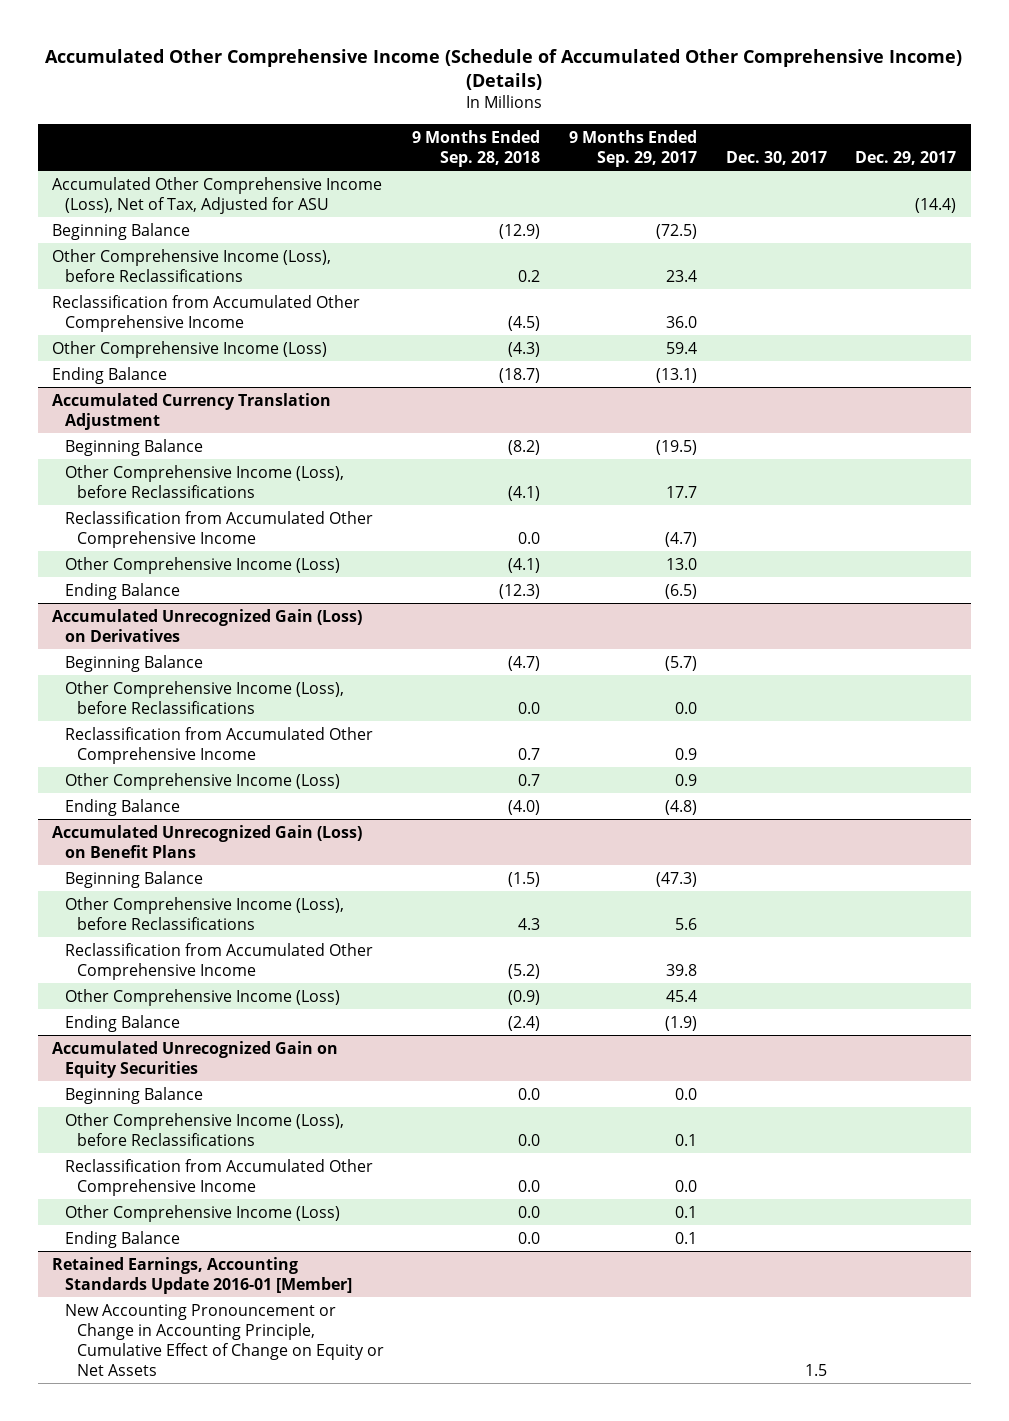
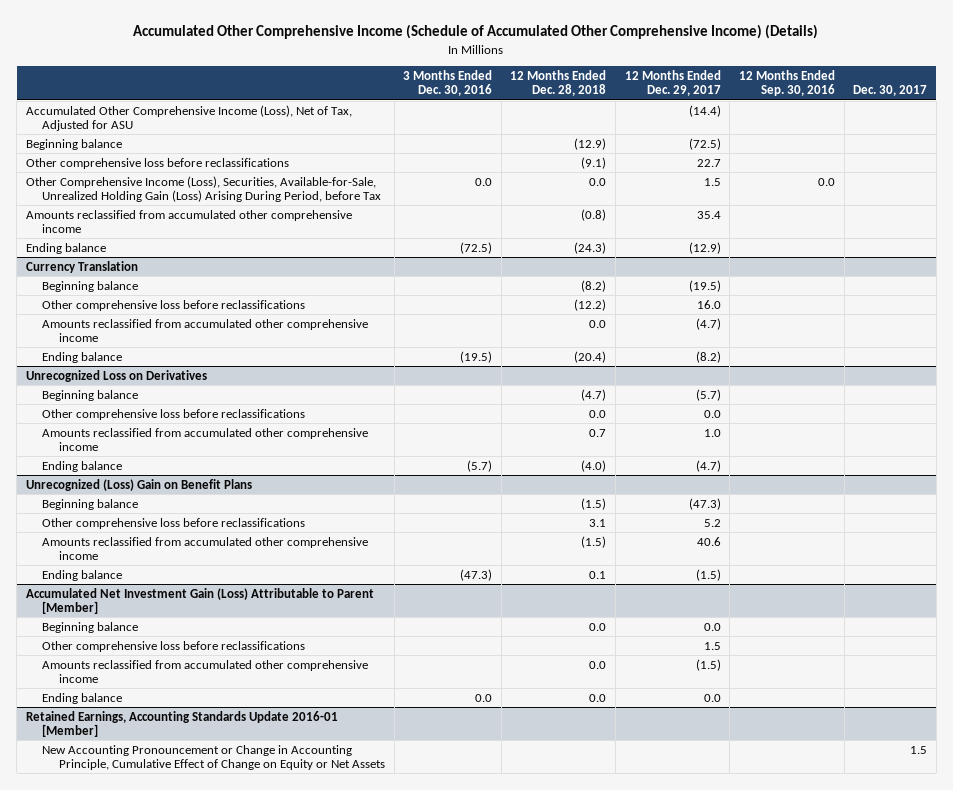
- | 9 Months Ended Sep. 28, 2018 | 9 Months Ended Sep. 29, 2017 | Dec. 30, 2017 | Dec. 29, 2017
+ | 3 Months Ended Dec. 30, 2016 | 12 Months Ended Dec. 28, 2018 | 12 Months Ended Dec. 29, 2017 | 12 Months Ended Sep. 30, 2016 | Dec. 30, 2017
- Beginning Balance | (12.9) | (72.5) | |
- Other Comprehensive Income (Loss), before Reclassifications | 0.2 | 23.4 | |
- Reclassification from Accumulated Other Comprehensive Income | (4.5) | 36.0 | |
- Other Comprehensive Income (Loss) | (4.3) | 59.4 | |
- Ending Balance | (18.7) | (13.1) | |
- Accumulated Currency Translation Adjustment
- Beginning Balance | (8.2) | (19.5) | |
- Other Comprehensive Income (Loss), before Reclassifications | (4.1) | 17.7 | |
- Reclassification from Accumulated Other Comprehensive Income | 0.0 | (4.7) | |
- Other Comprehensive Income (Loss) | (4.1) | 13.0 | |
- Ending Balance | (12.3) | (6.5) | |
- Accumulated Unrecognized Gain (Loss) on Derivatives
- Beginning Balance | (4.7) | (5.7) | |
- Other Comprehensive Income (Loss), before Reclassifications | 0.0 | 0.0 | |
- Reclassification from Accumulated Other Comprehensive Income | 0.7 | 0.9 | |
- Other Comprehensive Income (Loss) | 0.7 | 0.9 | |
- Ending Balance | (4.0) | (4.8) | |
- Accumulated Unrecognized Gain (Loss) on Benefit Plans
- Beginning Balance | (1.5) | (47.3) | |
- Other Comprehensive Income (Loss), before Reclassifications | 4.3 | 5.6 | |
- Reclassification from Accumulated Other Comprehensive Income | (5.2) | 39.8 | |
- Other Comprehensive Income (Loss) | (0.9) | 45.4 | |
- Ending Balance | (2.4) | (1.9) | |
- Accumulated Unrecognized Gain on Equity Securities
- Beginning Balance | 0.0 | 0.0 | |
- Other Comprehensive Income (Loss), before Reclassifications | 0.0 | 0.1 | |
- Reclassification from Accumulated Other Comprehensive Income | 0.0 | 0.0 | |
- Other Comprehensive Income (Loss) | 0.0 | 0.1 | |
- Ending Balance | 0.0 | 0.1 | |
+ Beginning balance | | (12.9) | (72.5) | |
+ Other comprehensive loss before reclassifications | | (9.1) | 22.7 | |
+ Other Comprehensive Income (Loss), Securities, Available-for-Sale, Unrealized Holding Gain (Loss) Arising During Period, before Tax | 0.0 | 0.0 | 1.5 | 0.0 |
+ Amounts reclassified from accumulated other comprehensive income | | (0.8) | 35.4 | |
+ Ending balance | (72.5) | (24.3) | (12.9) | |
+ Currency Translation
+ Beginning balance | | (8.2) | (19.5) | |
+ Other comprehensive loss before reclassifications | | (12.2) | 16.0 | |
+ Amounts reclassified from accumulated other comprehensive income | | 0.0 | (4.7) | |
+ Ending balance | (19.5) | (20.4) | (8.2) | |
+ Unrecognized Loss on Derivatives
+ Beginning balance | | (4.7) | (5.7) | |
+ Other comprehensive loss before reclassifications | | 0.0 | 0.0 | |
+ Amounts reclassified from accumulated other comprehensive income | | 0.7 | 1.0 | |
+ Ending balance | (5.7) | (4.0) | (4.7) | |
+ Unrecognized (Loss) Gain on Benefit Plans
+ Beginning balance | | (1.5) | (47.3) | |
+ Other comprehensive loss before reclassifications | | 3.1 | 5.2 | |
+ Amounts reclassified from accumulated other comprehensive income | | (1.5) | 40.6 | |
+ Ending balance | (47.3) | 0.1 | (1.5) | |
+ Accumulated Net Investment Gain (Loss) Attributable to Parent [Member]
+ Beginning balance | | 0.0 | 0.0 | |
+ Other comprehensive loss before reclassifications | | | 1.5 | |
+ Amounts reclassified from accumulated other comprehensive income | | 0.0 | (1.5) | |
+ Ending balance | 0.0 | 0.0 | 0.0 | |

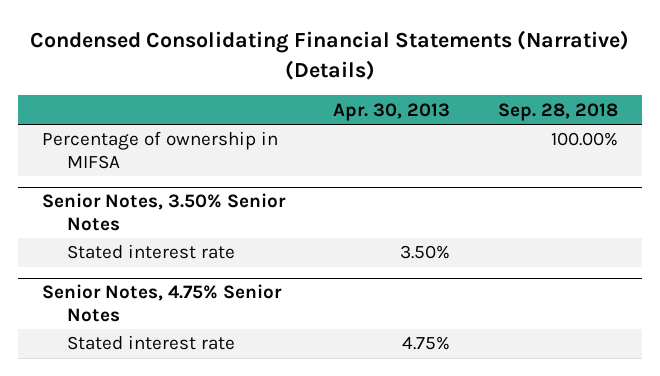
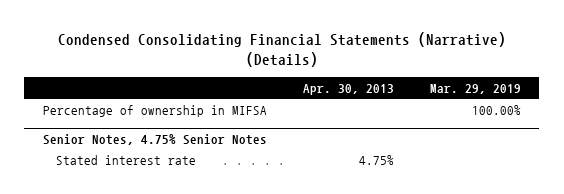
- | Apr. 30, 2013 | Sep. 28, 2018
+ | Apr. 30, 2013 | Mar. 29, 2019
- Senior Notes, 3.50% Senior Notes
- Stated interest rate | 3.50% |

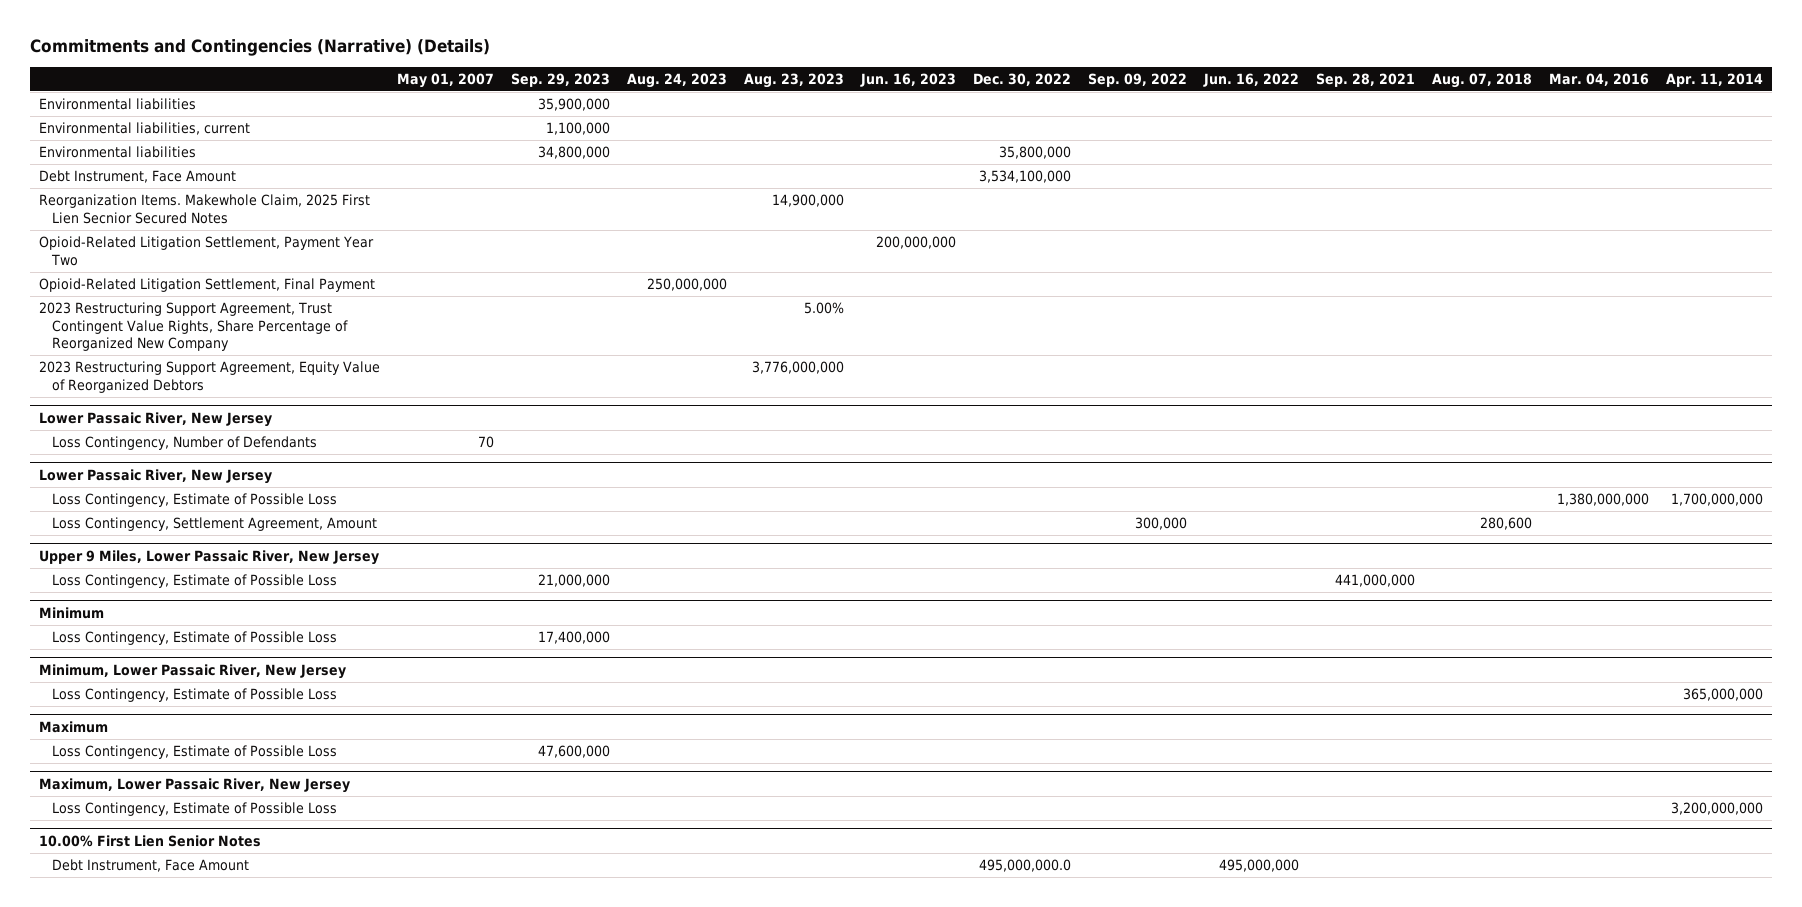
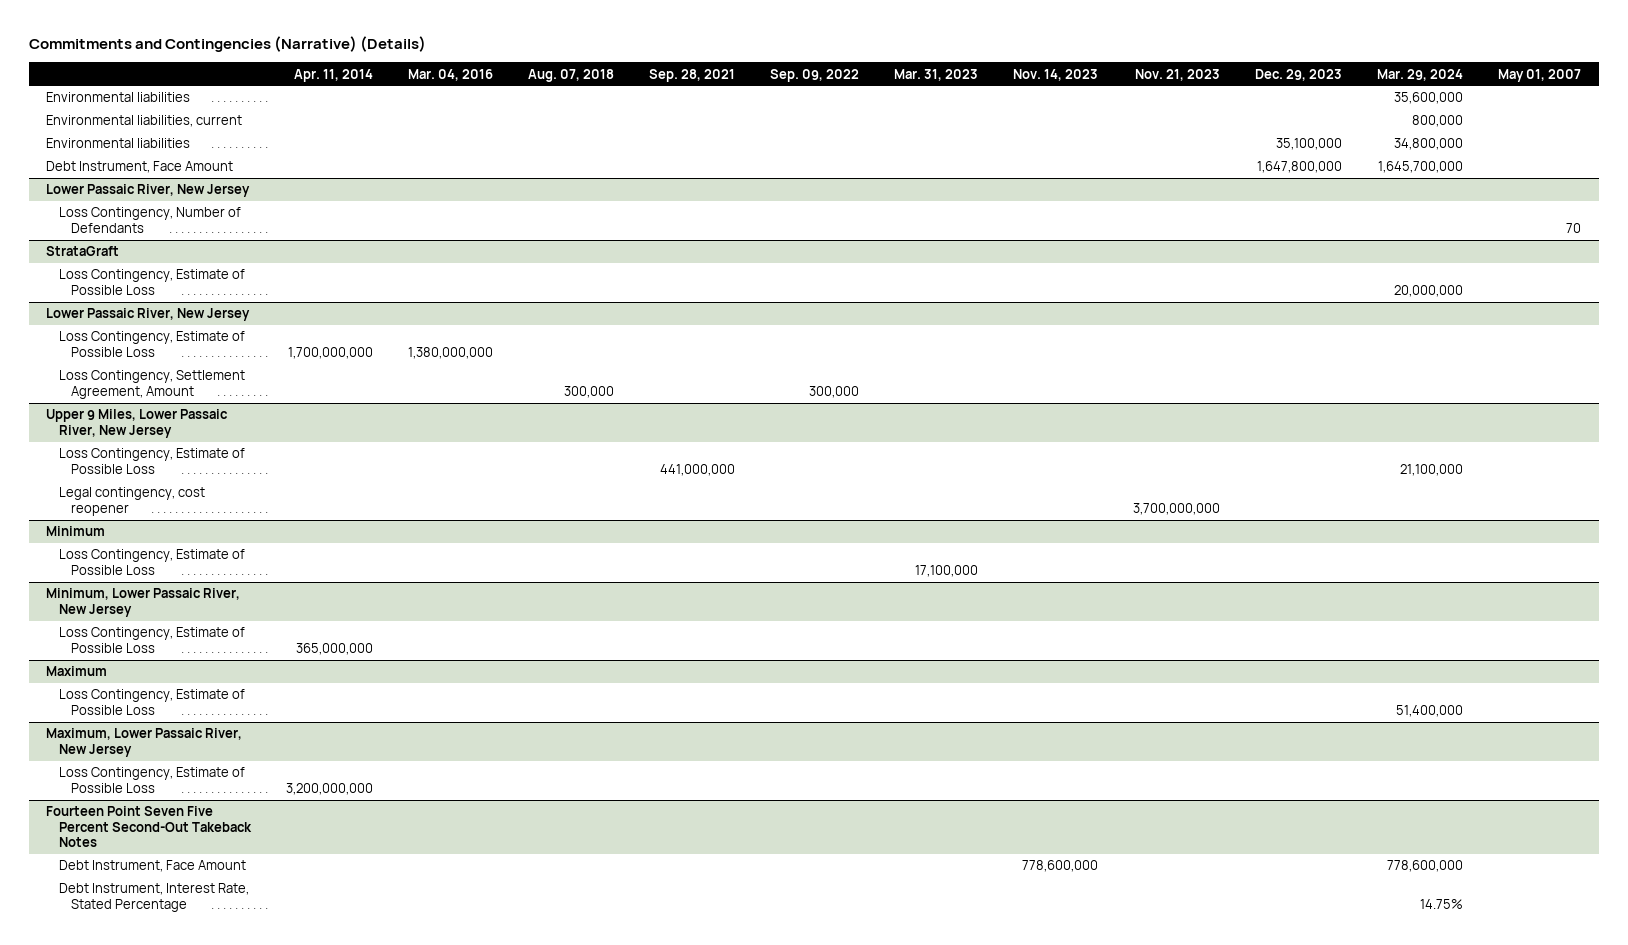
- | May 01, 2007 | Sep. 29, 2023 | Aug. 24, 2023 | Aug. 23, 2023 | Jun. 16, 2023 | Dec. 30, 2022 | Sep. 09, 2022 | Jun. 16, 2022 | Sep. 28, 2021 | Aug. 07, 2018 | Mar. 04, 2016 | Apr. 11, 2014
+ | Apr. 11, 2014 | Mar. 04, 2016 | Aug. 07, 2018 | Sep. 28, 2021 | Sep. 09, 2022 | Mar. 31, 2023 | Nov. 14, 2023 | Nov. 21, 2023 | Dec. 29, 2023 | Mar. 29, 2024 | May 01, 2007
- Reorganization Items. Makewhole Claim, 2025 First Lien Secnior Secured Notes | | | | 14,900,000 | | | | | | | |
- Opioid-Related Litigation Settlement, Payment Year Two | | | | | 200,000,000 | | | | | | |
- Opioid-Related Litigation Settlement, Final Payment | | | 250,000,000 | | | | | | | | |
- 2023 Restructuring Support Agreement, Trust Contingent Value Rights, Share Percentage of Reorganized New Company | | | | 5.00% | | | | | | | |
- 2023 Restructuring Support Agreement, Equity Value of Reorganized Debtors | | | | 3,776,000,000 | | | | | | | |
+ StrataGraft
+ Loss Contingency, Estimate of Possible Loss | | | | | | | | | | 20,000,000 |
@ Lower Passaic River, New Jersey
- Loss Contingency, Settlement Agreement, Amount | | | | | | | 300,000 | | | 280,600 | |
+ Loss Contingency, Settlement Agreement, Amount | | | 300,000 | | 300,000 | | | | | |
@ Upper 9 Miles, Lower Passaic River, New Jersey
+ Legal contingency, cost reopener | | | | | | | | 3,700,000,000 | | |
- 10.00% First Lien Senior Notes
- Debt Instrument, Face Amount | | | | | | 495,000,000.0 | | 495,000,000 | | | |
+ Fourteen Point Seven Five Percent Second-Out Takeback Notes
+ Debt Instrument, Face Amount | | | | | | | 778,600,000 | | | 778,600,000 |
+ Debt Instrument, Interest Rate, Stated Percentage | | | | | | | | | | 14.75% |

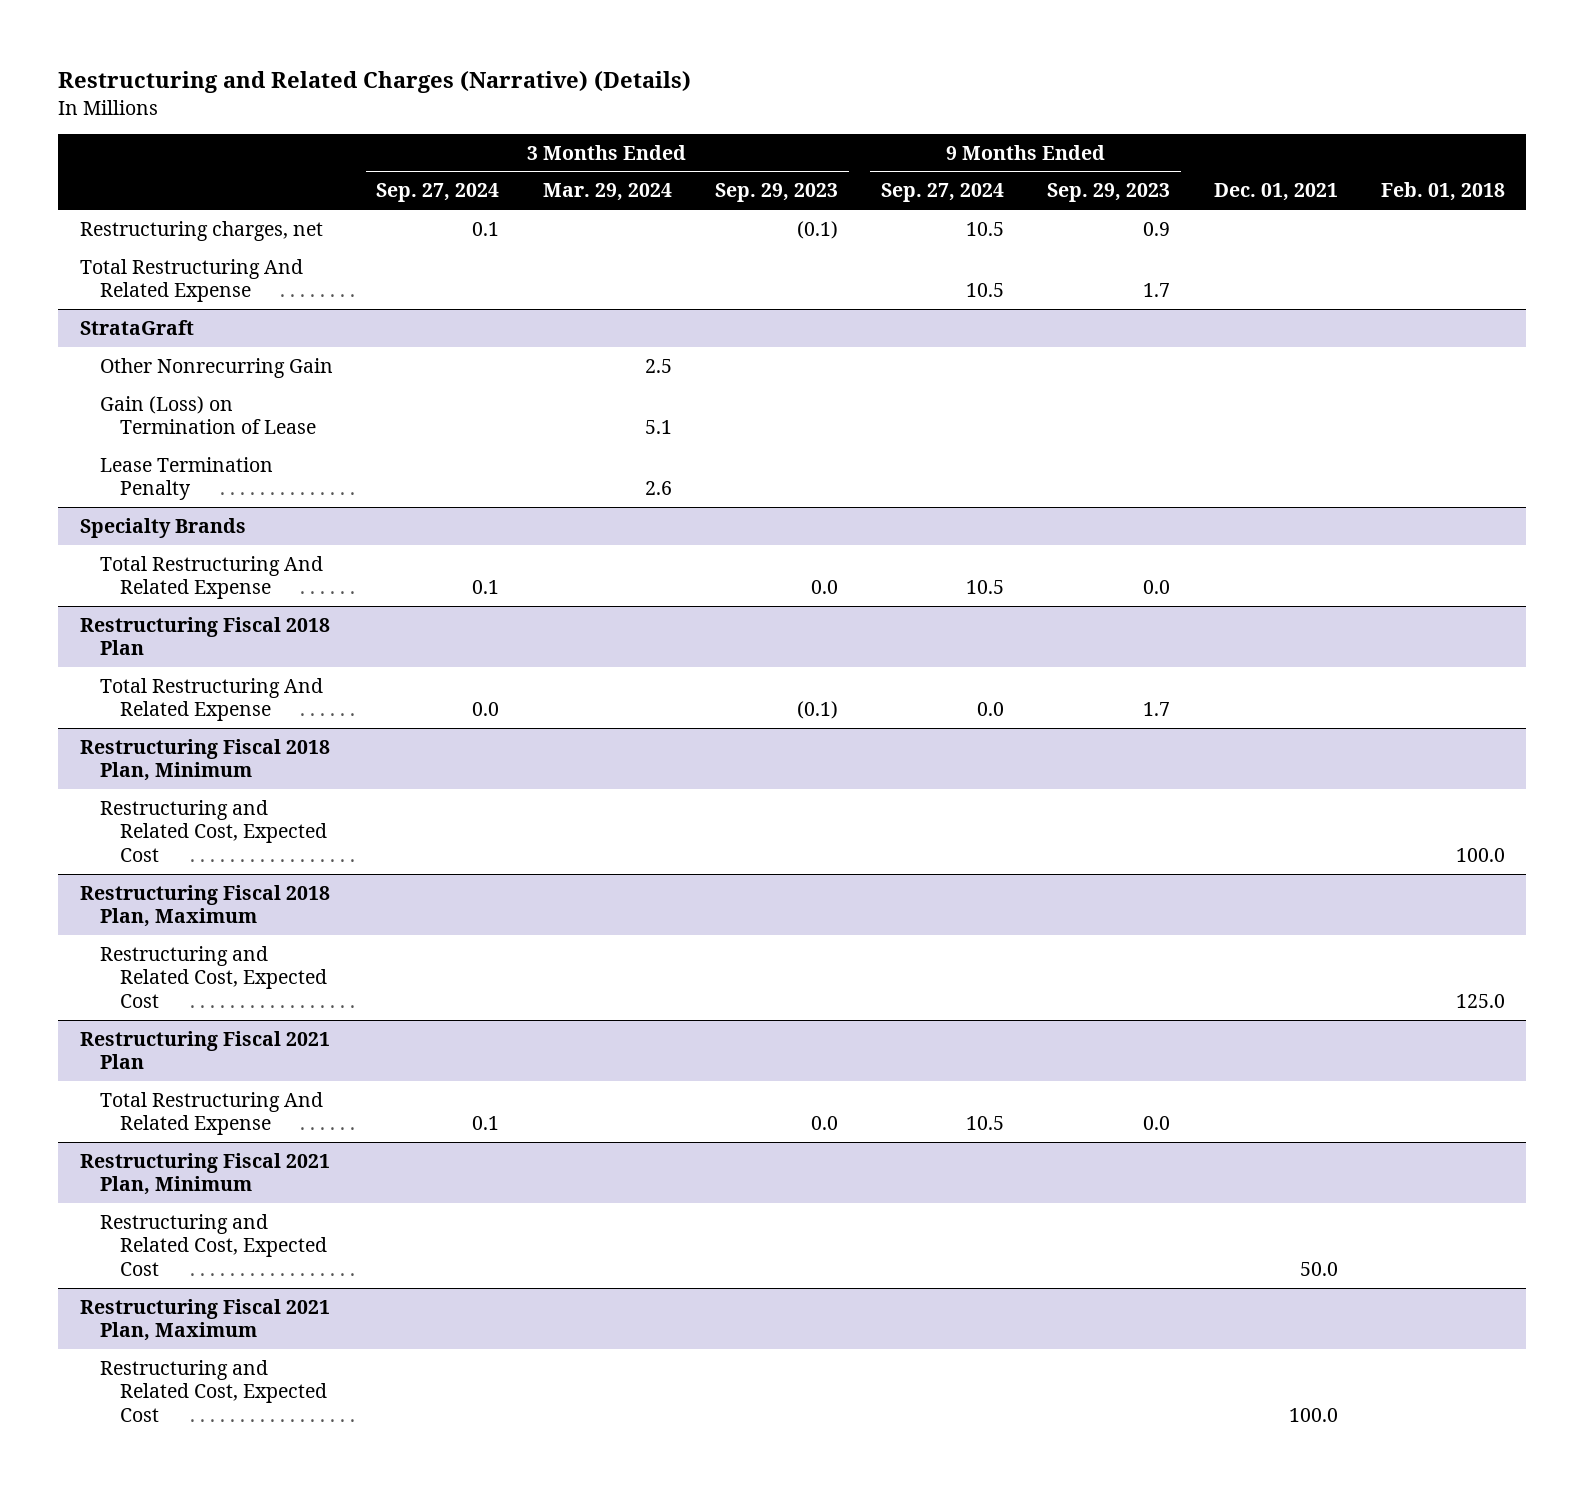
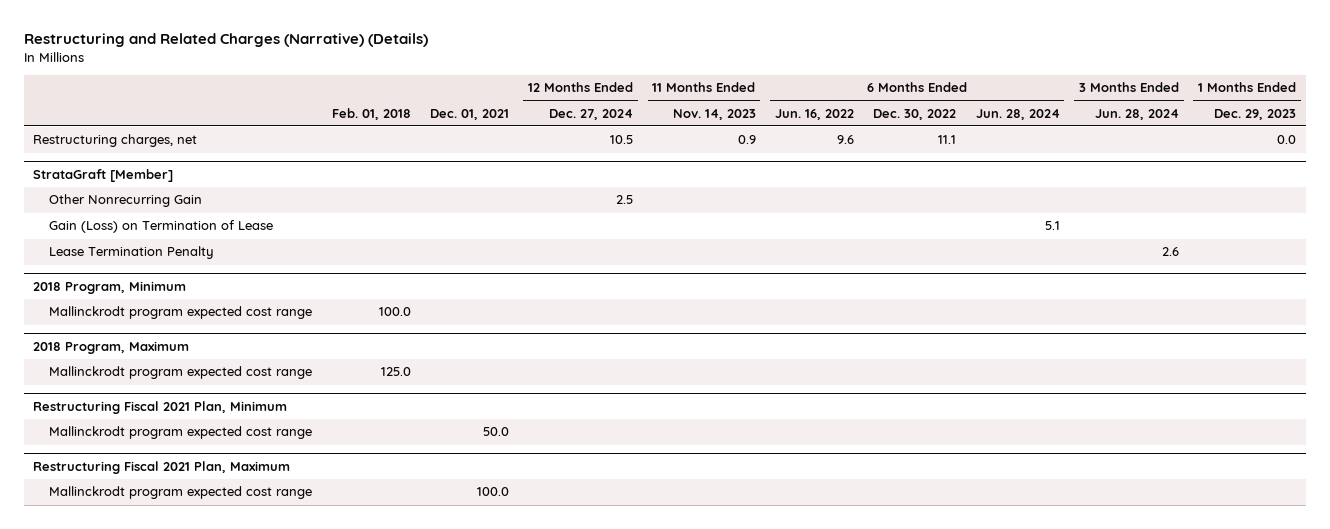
- | 3 Months Ended Sep. 27, 2024 | 3 Months Ended Mar. 29, 2024 | 3 Months Ended Sep. 29, 2023 | 9 Months Ended Sep. 27, 2024 | 9 Months Ended Sep. 29, 2023 | Dec. 01, 2021 | Feb. 01, 2018
+ | Feb. 01, 2018 | Dec. 01, 2021 | 12 Months Ended Dec. 27, 2024 | 11 Months Ended Nov. 14, 2023 | 6 Months Ended Jun. 16, 2022 | 6 Months Ended Dec. 30, 2022 | 6 Months Ended Jun. 28, 2024 | 3 Months Ended Jun. 28, 2024 | 1 Months Ended Dec. 29, 2023
- Total Restructuring And Related Expense | | | | 10.5 | 1.7 | |
- StrataGraft
+ StrataGraft [Member]
- Specialty Brands
- Total Restructuring And Related Expense | 0.1 | | 0.0 | 10.5 | 0.0 | |
- Restructuring Fiscal 2018 Plan
- Total Restructuring And Related Expense | 0.0 | | (0.1) | 0.0 | 1.7 | |
- Restructuring Fiscal 2018 Plan, Minimum
- Restructuring and Related Cost, Expected Cost | | | | | | | 100.0
- Restructuring Fiscal 2018 Plan, Maximum
- Restructuring and Related Cost, Expected Cost | | | | | | | 125.0
- Restructuring Fiscal 2021 Plan
- Total Restructuring And Related Expense | 0.1 | | 0.0 | 10.5 | 0.0 | |
+ 2018 Program, Minimum
+ Mallinckrodt program expected cost range | 100.0 | | | | | | | |
+ 2018 Program, Maximum
+ Mallinckrodt program expected cost range | 125.0 | | | | | | | |
@ Restructuring Fiscal 2021 Plan, Minimum
- Restructuring and Related Cost, Expected Cost | | | | | | 50.0 |
+ Mallinckrodt program expected cost range | | 50.0 | | | | | | |
@ Restructuring Fiscal 2021 Plan, Maximum
- Restructuring and Related Cost, Expected Cost | | | | | | 100.0 |
+ Mallinckrodt program expected cost range | | 100.0 | | | | | | |

